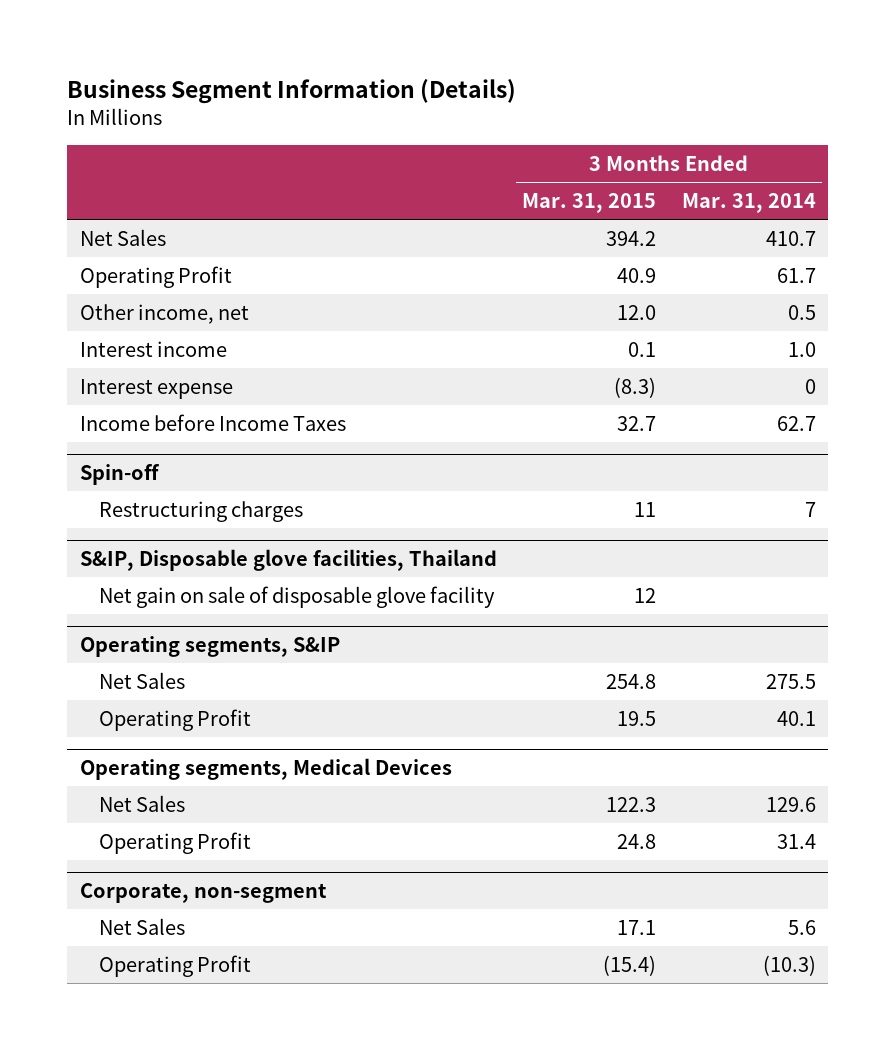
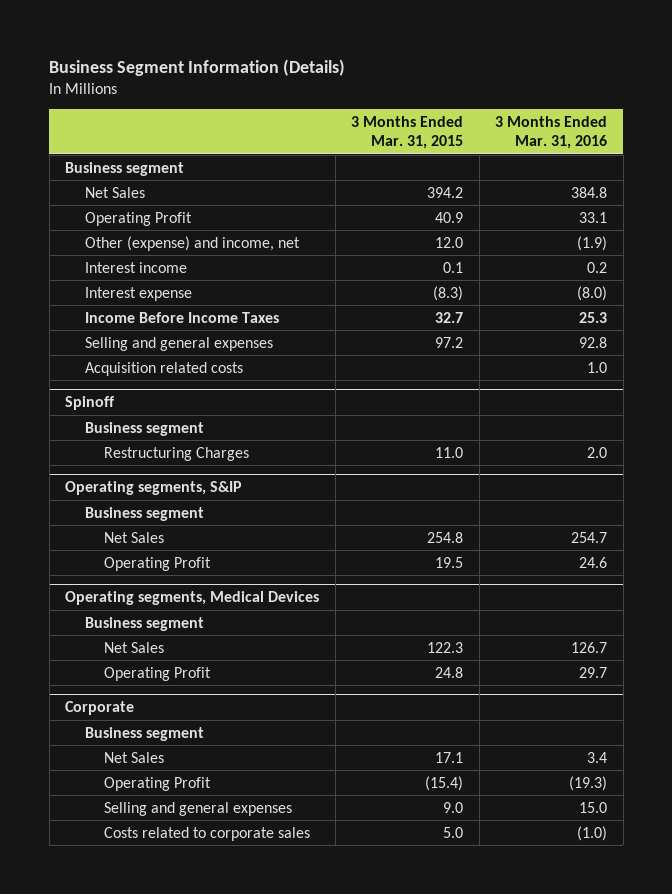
- | 3 Months Ended Mar. 31, 2015 | 3 Months Ended Mar. 31, 2014
+ | 3 Months Ended Mar. 31, 2015 | 3 Months Ended Mar. 31, 2016
+ Business segment
- Other income, net | 12.0 | 0.5
+ Other (expense) and income, net | 12.0 | (1.9)
- Income before Income Taxes | 32.7 | 62.7
- Spin-off
- Restructuring charges | 11 | 7
- S&IP, Disposable glove facilities, Thailand
- Net gain on sale of disposable glove facility | 12 |
+ Income Before Income Taxes | 32.7 | 25.3
+ Selling and general expenses | 97.2 | 92.8
+ Acquisition related costs | | 1.0
+ Spinoff
+ Business segment
+ Restructuring Charges | 11.0 | 2.0
@ Operating segments, S&IP
+ Business segment
@ Operating segments, Medical Devices
+ Business segment
- Corporate, non-segment
+ Corporate
+ Business segment
+ Selling and general expenses | 9.0 | 15.0
+ Costs related to corporate sales | 5.0 | (1.0)

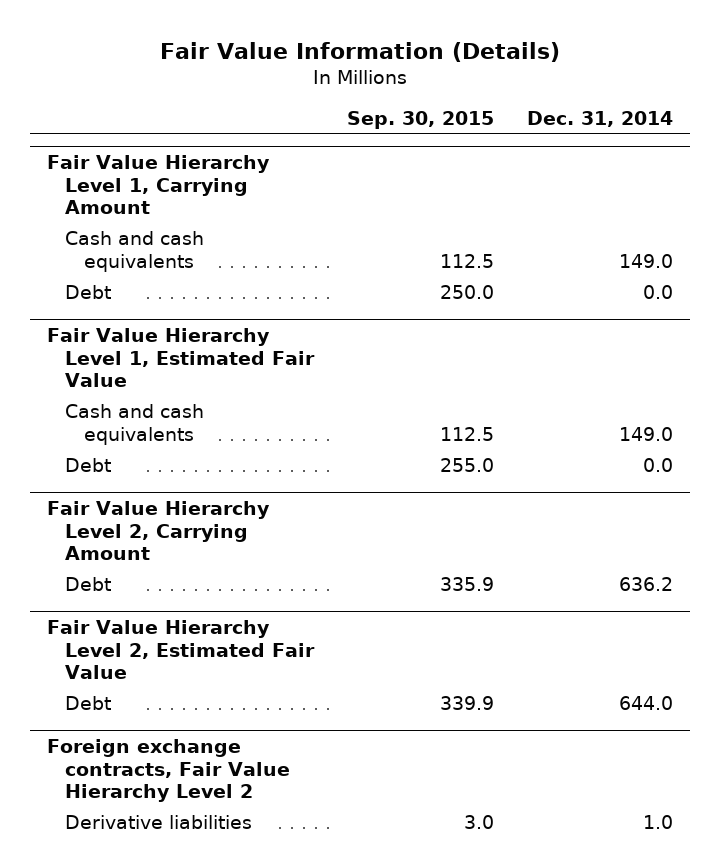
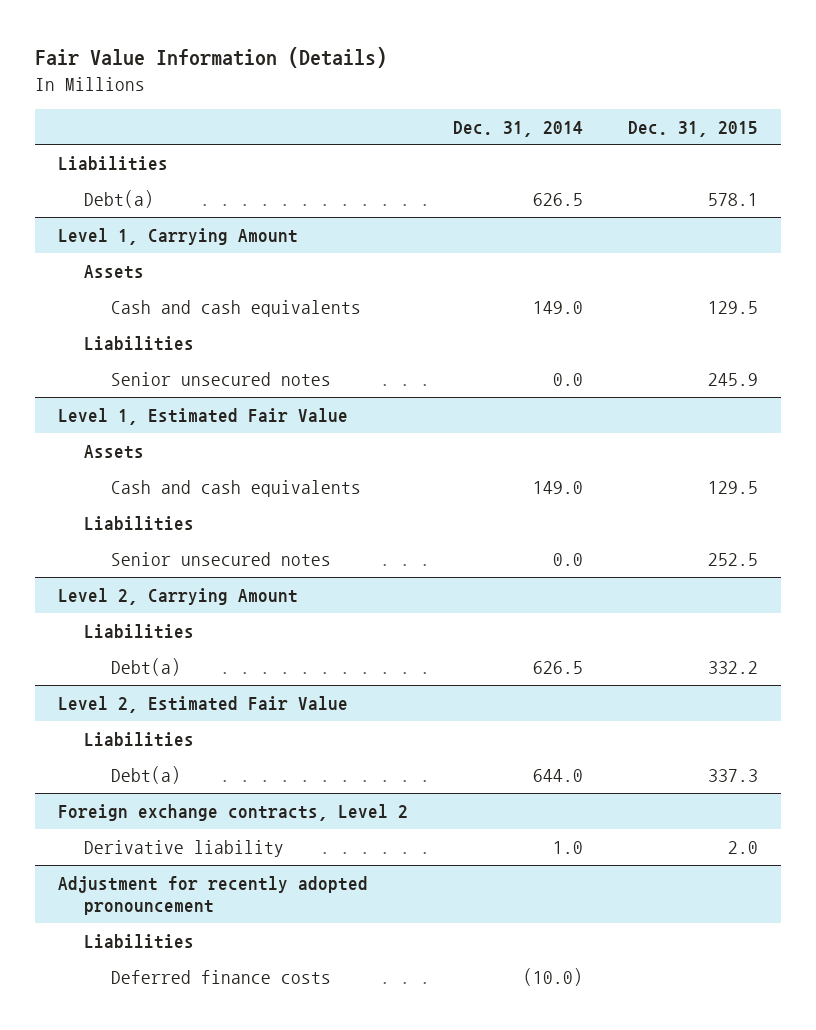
- | Sep. 30, 2015 | Dec. 31, 2014
+ | Dec. 31, 2014 | Dec. 31, 2015
- Fair Value Hierarchy Level 1, Carrying Amount
+ Liabilities
+ Debt(a) | 626.5 | 578.1
+ Level 1, Carrying Amount
+ Assets
- Debt | 250.0 | 0.0
- Fair Value Hierarchy Level 1, Estimated Fair Value
+ Liabilities
+ Senior unsecured notes | 0.0 | 245.9
+ Level 1, Estimated Fair Value
+ Assets
- Debt | 255.0 | 0.0
- Fair Value Hierarchy Level 2, Carrying Amount
- Debt | 335.9 | 636.2
- Fair Value Hierarchy Level 2, Estimated Fair Value
- Debt | 339.9 | 644.0
- Foreign exchange contracts, Fair Value Hierarchy Level 2
- Derivative liabilities | 3.0 | 1.0
+ Liabilities
+ Senior unsecured notes | 0.0 | 252.5
+ Level 2, Carrying Amount
+ Liabilities
+ Debt(a) | 626.5 | 332.2
+ Level 2, Estimated Fair Value
+ Liabilities
+ Debt(a) | 644.0 | 337.3
+ Foreign exchange contracts, Level 2
+ Derivative liability | 1.0 | 2.0
+ Adjustment for recently adopted pronouncement
+ Liabilities
+ Deferred finance costs | (10.0) |

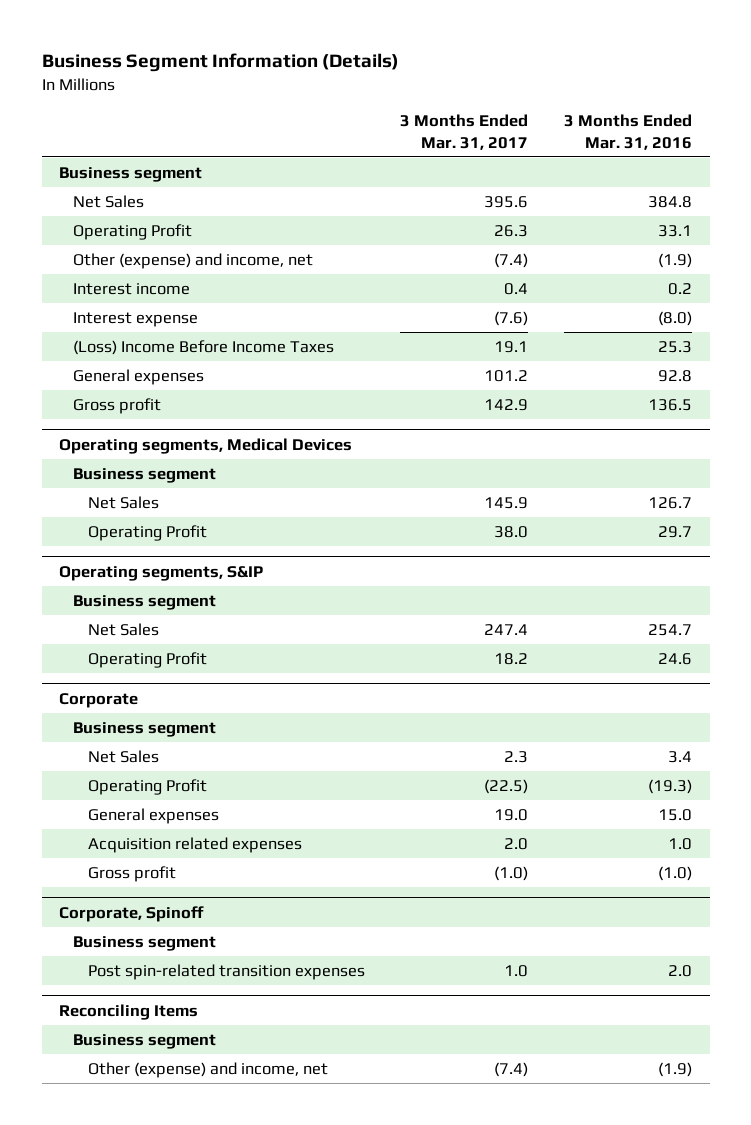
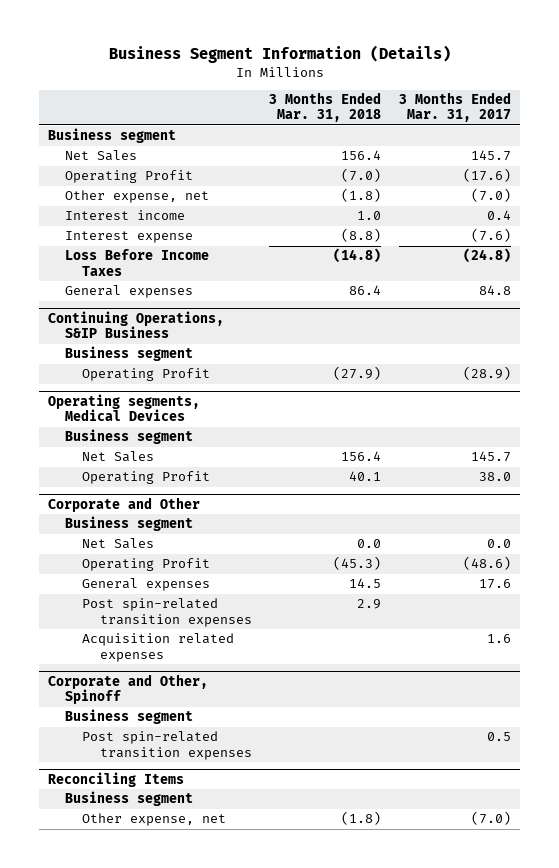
- | 3 Months Ended Mar. 31, 2017 | 3 Months Ended Mar. 31, 2016
+ | 3 Months Ended Mar. 31, 2018 | 3 Months Ended Mar. 31, 2017
- Net Sales | 395.6 | 384.8
- Operating Profit | 26.3 | 33.1
- Other (expense) and income, net | (7.4) | (1.9)
+ Net Sales | 156.4 | 145.7
+ Operating Profit | (7.0) | (17.6)
+ Other expense, net | (1.8) | (7.0)
- (Loss) Income Before Income Taxes | 19.1 | 25.3
- General expenses | 101.2 | 92.8
- Gross profit | 142.9 | 136.5
+ Loss Before Income Taxes | (14.8) | (24.8)
+ General expenses | 86.4 | 84.8
+ Continuing Operations, S&IP Business
+ Business segment
+ Operating Profit | (27.9) | (28.9)
@ Operating segments, Medical Devices
- Net Sales | 145.9 | 126.7
+ Net Sales | 156.4 | 145.7
- Operating segments, S&IP
- Business segment
- Net Sales | 247.4 | 254.7
- Operating Profit | 18.2 | 24.6
- Corporate
+ Corporate and Other
- Net Sales | 2.3 | 3.4
- Operating Profit | (22.5) | (19.3)
- General expenses | 19.0 | 15.0
- Acquisition related expenses | 2.0 | 1.0
- Gross profit | (1.0) | (1.0)
- Corporate, Spinoff
+ Net Sales | 0.0 | 0.0
+ Operating Profit | (45.3) | (48.6)
+ General expenses | 14.5 | 17.6
+ Post spin-related transition expenses | 2.9 |
+ Acquisition related expenses | | 1.6
+ Corporate and Other, Spinoff
- Post spin-related transition expenses | 1.0 | 2.0
+ Post spin-related transition expenses | | 0.5
@ Reconciling Items
- Other (expense) and income, net | (7.4) | (1.9)
+ Other expense, net | (1.8) | (7.0)

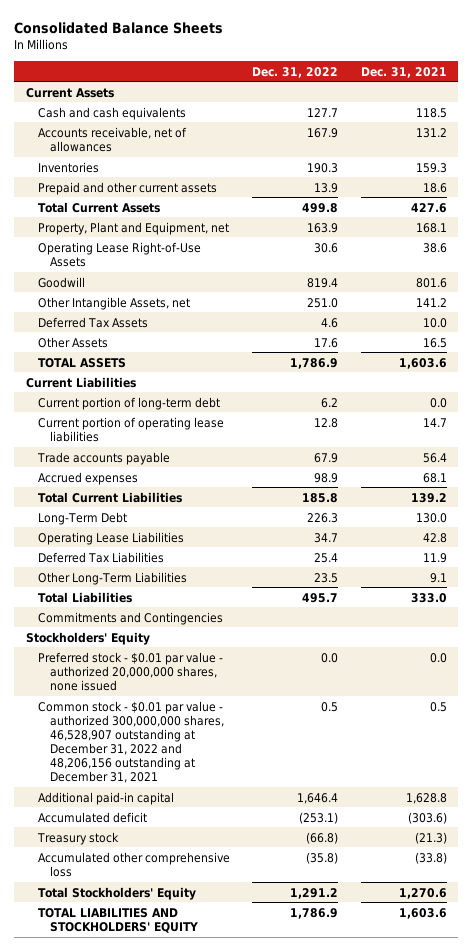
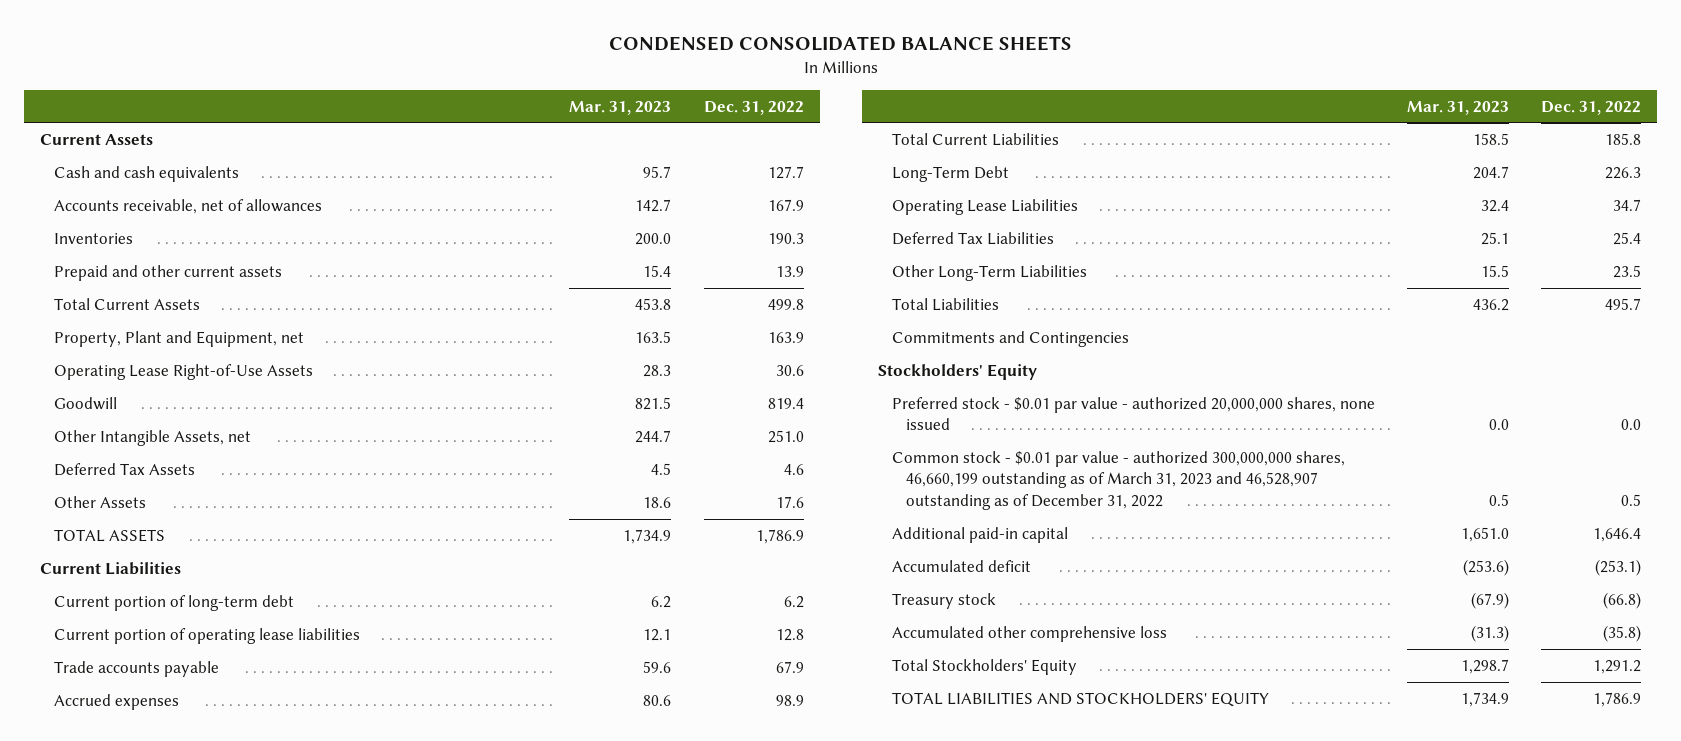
- Consolidated Balance Sheets
+ CONDENSED CONSOLIDATED BALANCE SHEETS
- | Dec. 31, 2022 | Dec. 31, 2021
+ | Mar. 31, 2023 | Dec. 31, 2022
- Common stock - $0.01 par value - authorized 300,000,000 shares, 46,528,907 outstanding at December 31, 2022 and 48,206,156 outstanding at December 31, 2021 | 0.5 | 0.5
+ Common stock - $0.01 par value - authorized 300,000,000 shares, 46,660,199 outstanding as of March 31, 2023 and 46,528,907 outstanding as of December 31, 2022 | 0.5 | 0.5

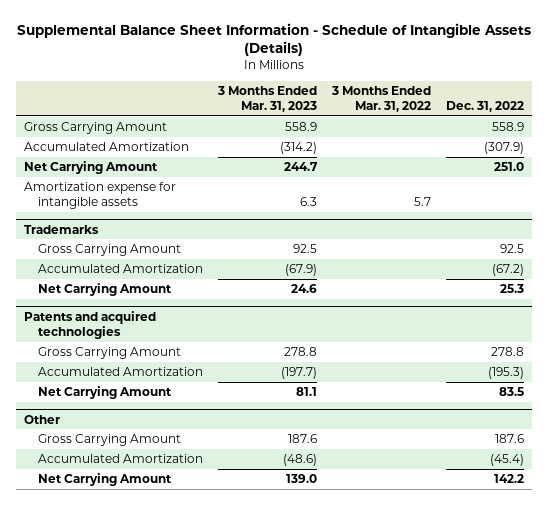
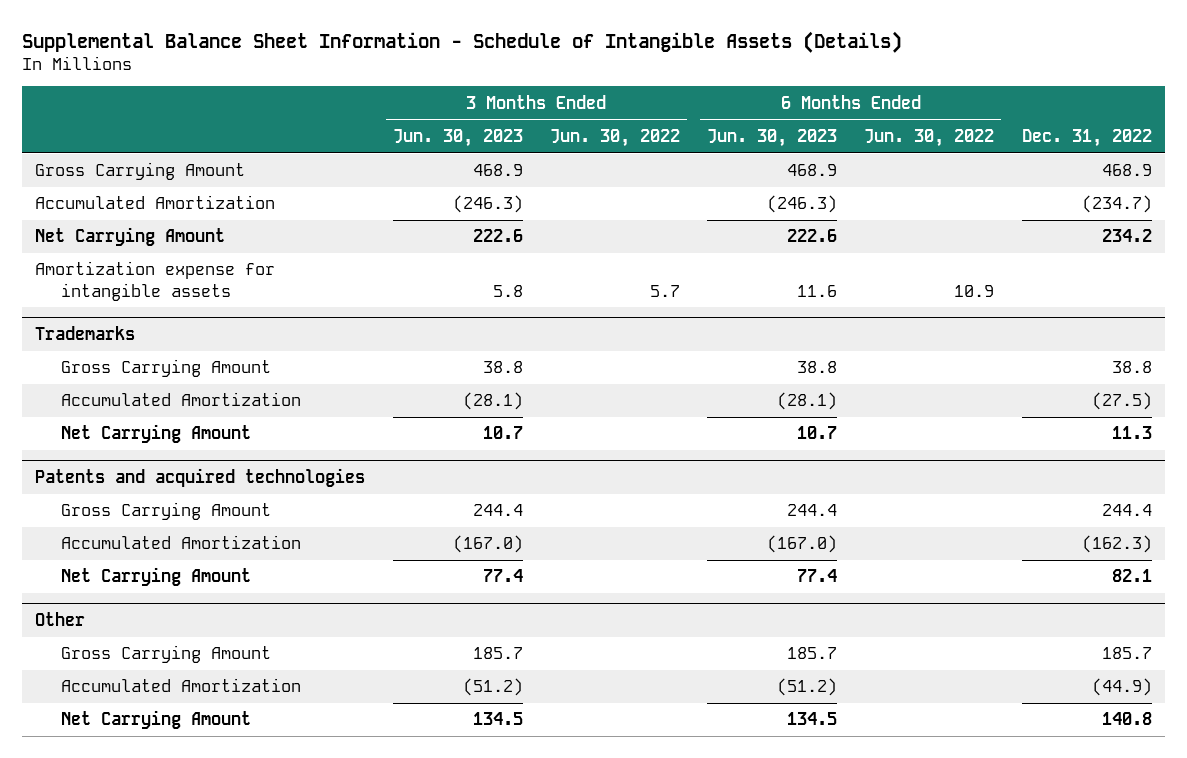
- | 3 Months Ended Mar. 31, 2023 | 3 Months Ended Mar. 31, 2022 | Dec. 31, 2022
+ | 3 Months Ended Jun. 30, 2023 | 3 Months Ended Jun. 30, 2022 | 6 Months Ended Jun. 30, 2023 | 6 Months Ended Jun. 30, 2022 | Dec. 31, 2022
- Gross Carrying Amount | 558.9 | | 558.9
- Accumulated Amortization | (314.2) | | (307.9)
- Net Carrying Amount | 244.7 | | 251.0
+ Gross Carrying Amount | 468.9 | | 468.9 | | 468.9
+ Accumulated Amortization | (246.3) | | (246.3) | | (234.7)
+ Net Carrying Amount | 222.6 | | 222.6 | | 234.2
@ Trademarks
- Gross Carrying Amount | 92.5 | | 92.5
- Accumulated Amortization | (67.9) | | (67.2)
- Net Carrying Amount | 24.6 | | 25.3
+ Gross Carrying Amount | 38.8 | | 38.8 | | 38.8
+ Accumulated Amortization | (28.1) | | (28.1) | | (27.5)
+ Net Carrying Amount | 10.7 | | 10.7 | | 11.3
@ Patents and acquired technologies
- Gross Carrying Amount | 278.8 | | 278.8
- Accumulated Amortization | (197.7) | | (195.3)
- Net Carrying Amount | 81.1 | | 83.5
+ Gross Carrying Amount | 244.4 | | 244.4 | | 244.4
+ Accumulated Amortization | (167.0) | | (167.0) | | (162.3)
+ Net Carrying Amount | 77.4 | | 77.4 | | 82.1
@ Other
- Gross Carrying Amount | 187.6 | | 187.6
- Accumulated Amortization | (48.6) | | (45.4)
- Net Carrying Amount | 139.0 | | 142.2
+ Gross Carrying Amount | 185.7 | | 185.7 | | 185.7
+ Accumulated Amortization | (51.2) | | (51.2) | | (44.9)
+ Net Carrying Amount | 134.5 | | 134.5 | | 140.8

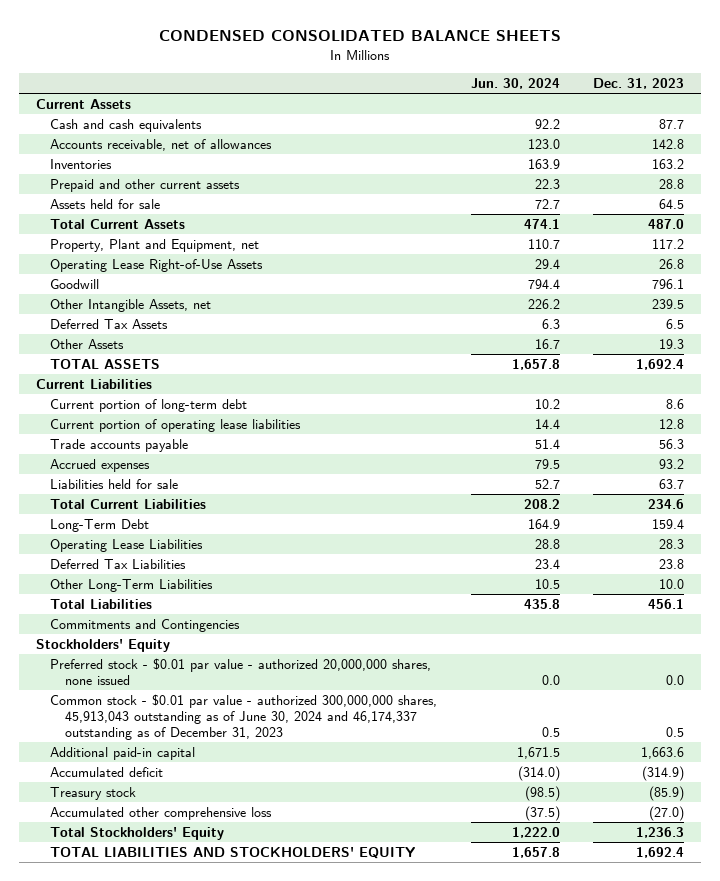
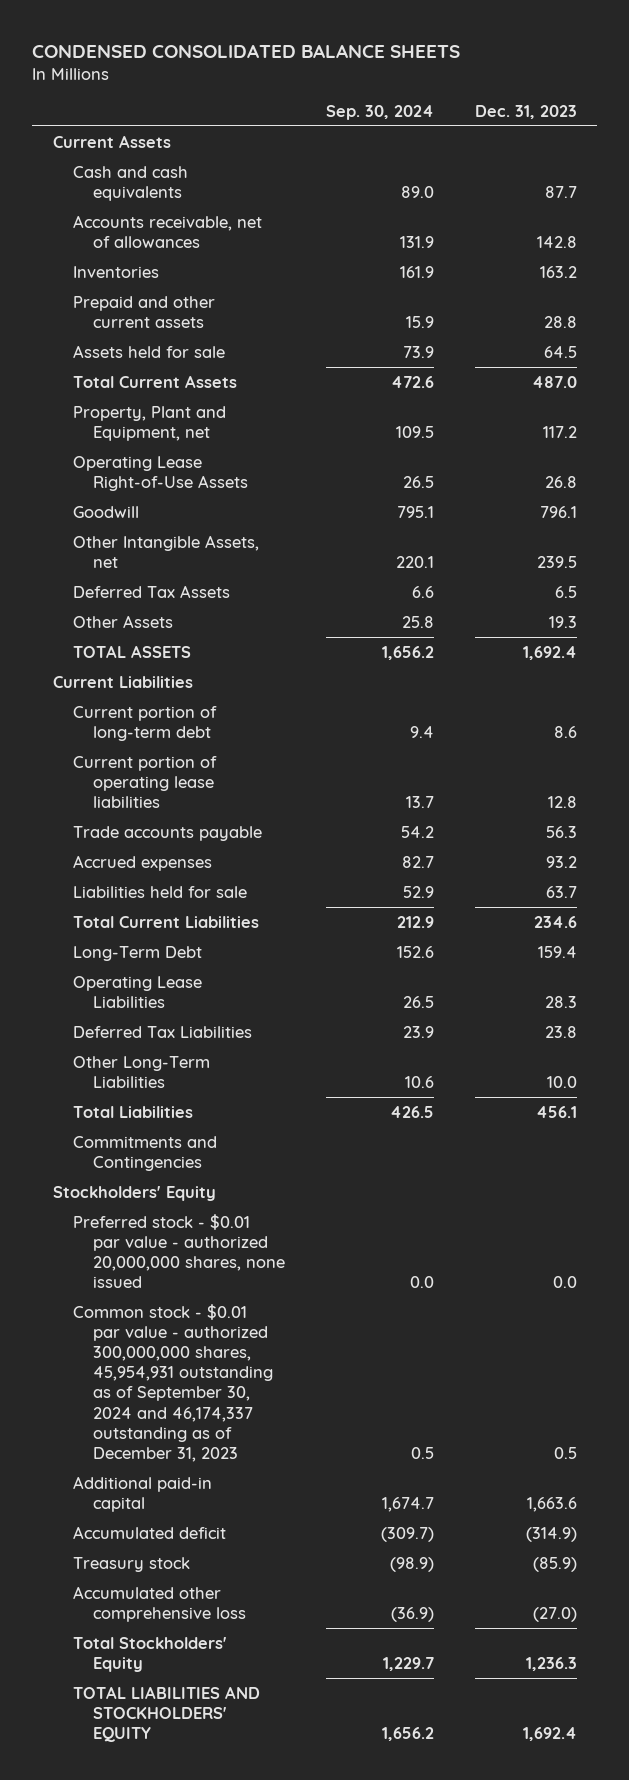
- | Jun. 30, 2024 | Dec. 31, 2023
+ | Sep. 30, 2024 | Dec. 31, 2023
- Common stock - $0.01 par value - authorized 300,000,000 shares, 45,913,043 outstanding as of June 30, 2024 and 46,174,337 outstanding as of December 31, 2023 | 0.5 | 0.5
+ Common stock - $0.01 par value - authorized 300,000,000 shares, 45,954,931 outstanding as of September 30, 2024 and 46,174,337 outstanding as of December 31, 2023 | 0.5 | 0.5

